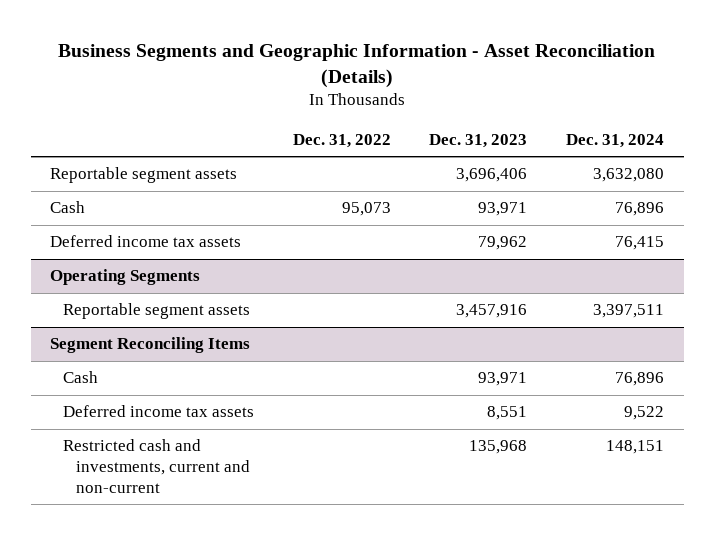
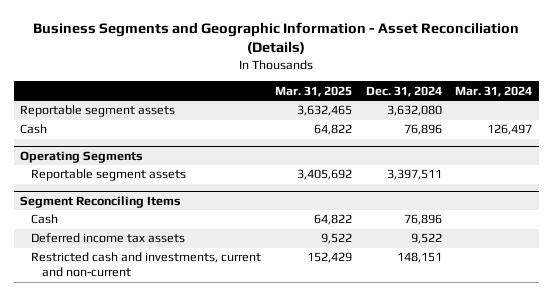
- | Dec. 31, 2022 | Dec. 31, 2023 | Dec. 31, 2024
+ | Mar. 31, 2025 | Dec. 31, 2024 | Mar. 31, 2024
- Deferred income tax assets | | 79,962 | 76,415

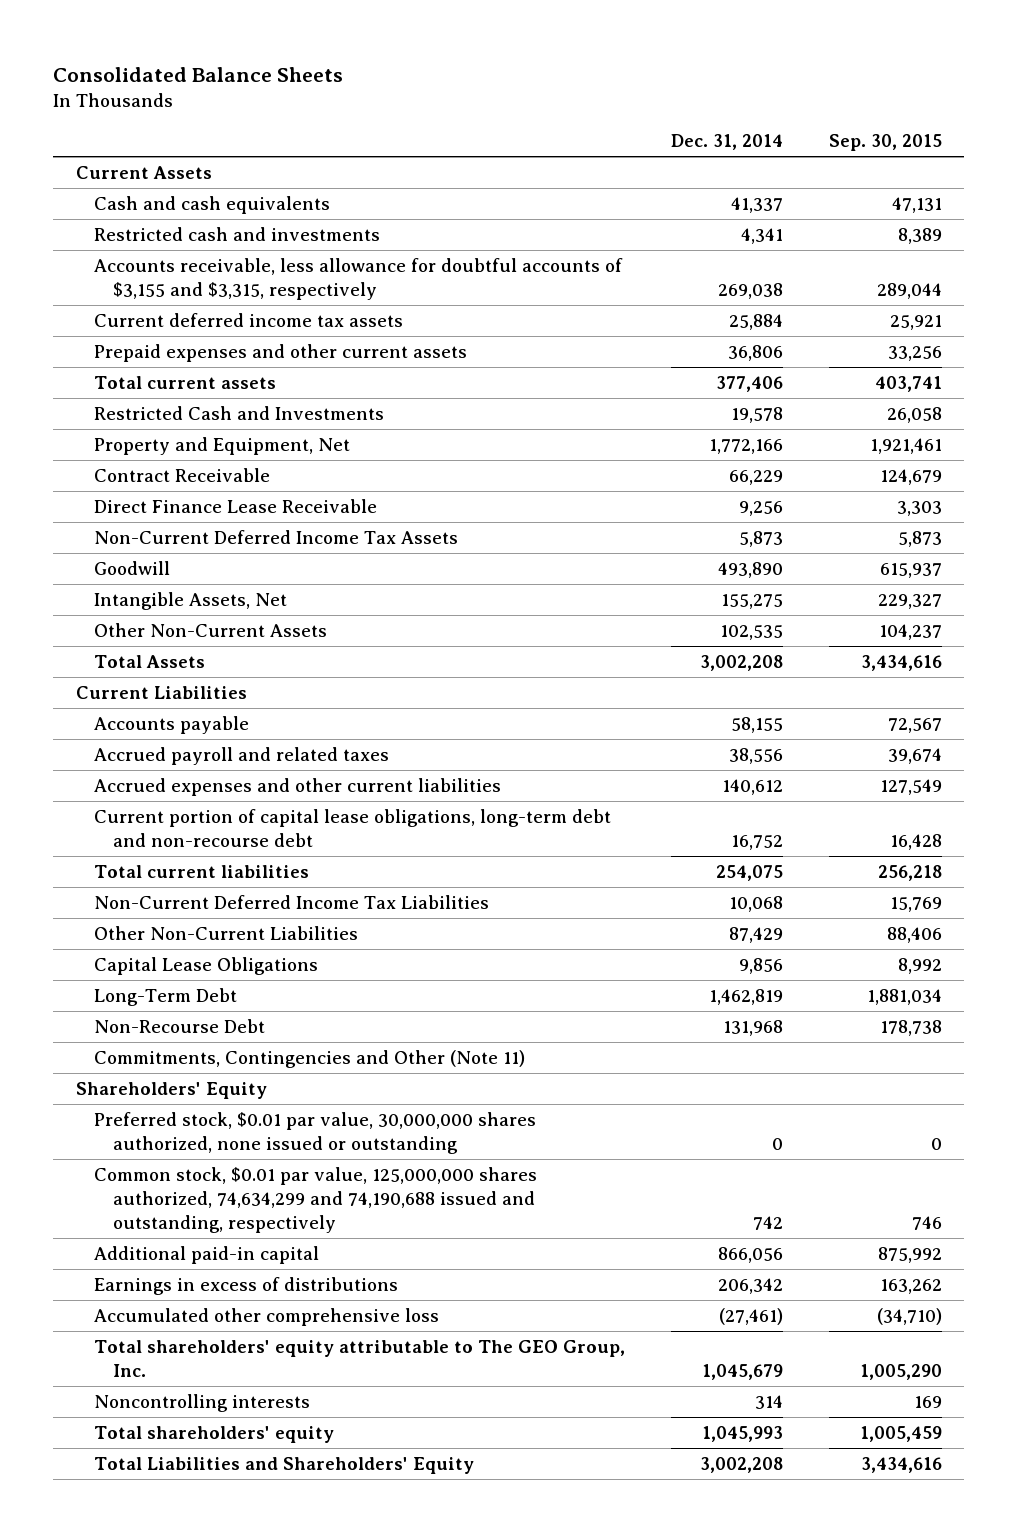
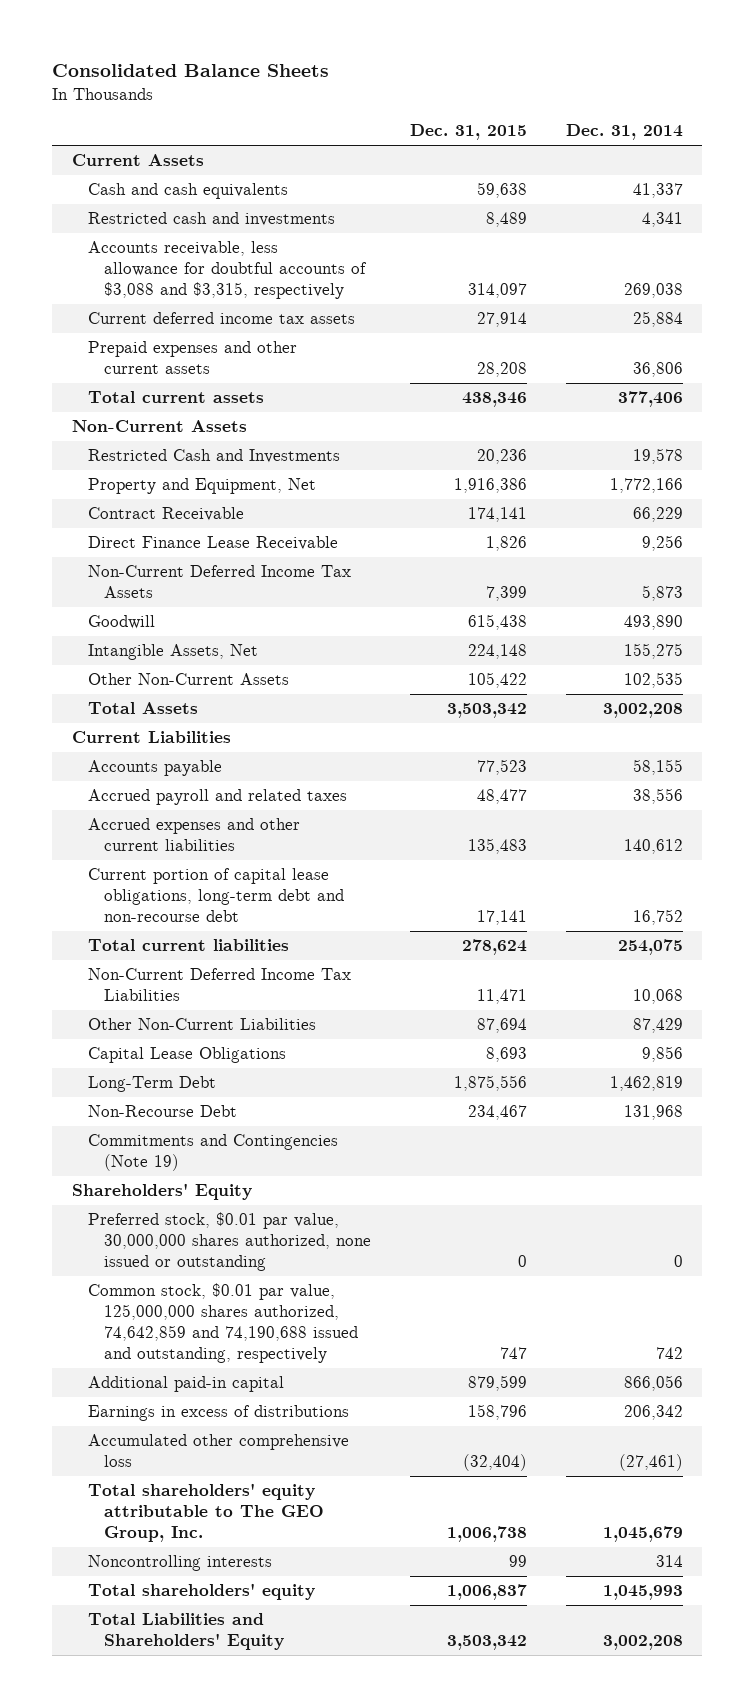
- | Dec. 31, 2014 | Sep. 30, 2015
+ | Dec. 31, 2015 | Dec. 31, 2014
- Accounts receivable, less allowance for doubtful accounts of $3,155 and $3,315, respectively | 269,038 | 289,044
+ Accounts receivable, less allowance for doubtful accounts of $3,088 and $3,315, respectively | 314,097 | 269,038
+ Non-Current Assets
- Commitments, Contingencies and Other (Note 11)
+ Commitments and Contingencies (Note 19)
- Common stock, $0.01 par value, 125,000,000 shares authorized, 74,634,299 and 74,190,688 issued and outstanding, respectively | 742 | 746
+ Common stock, $0.01 par value, 125,000,000 shares authorized, 74,642,859 and 74,190,688 issued and outstanding, respectively | 747 | 742

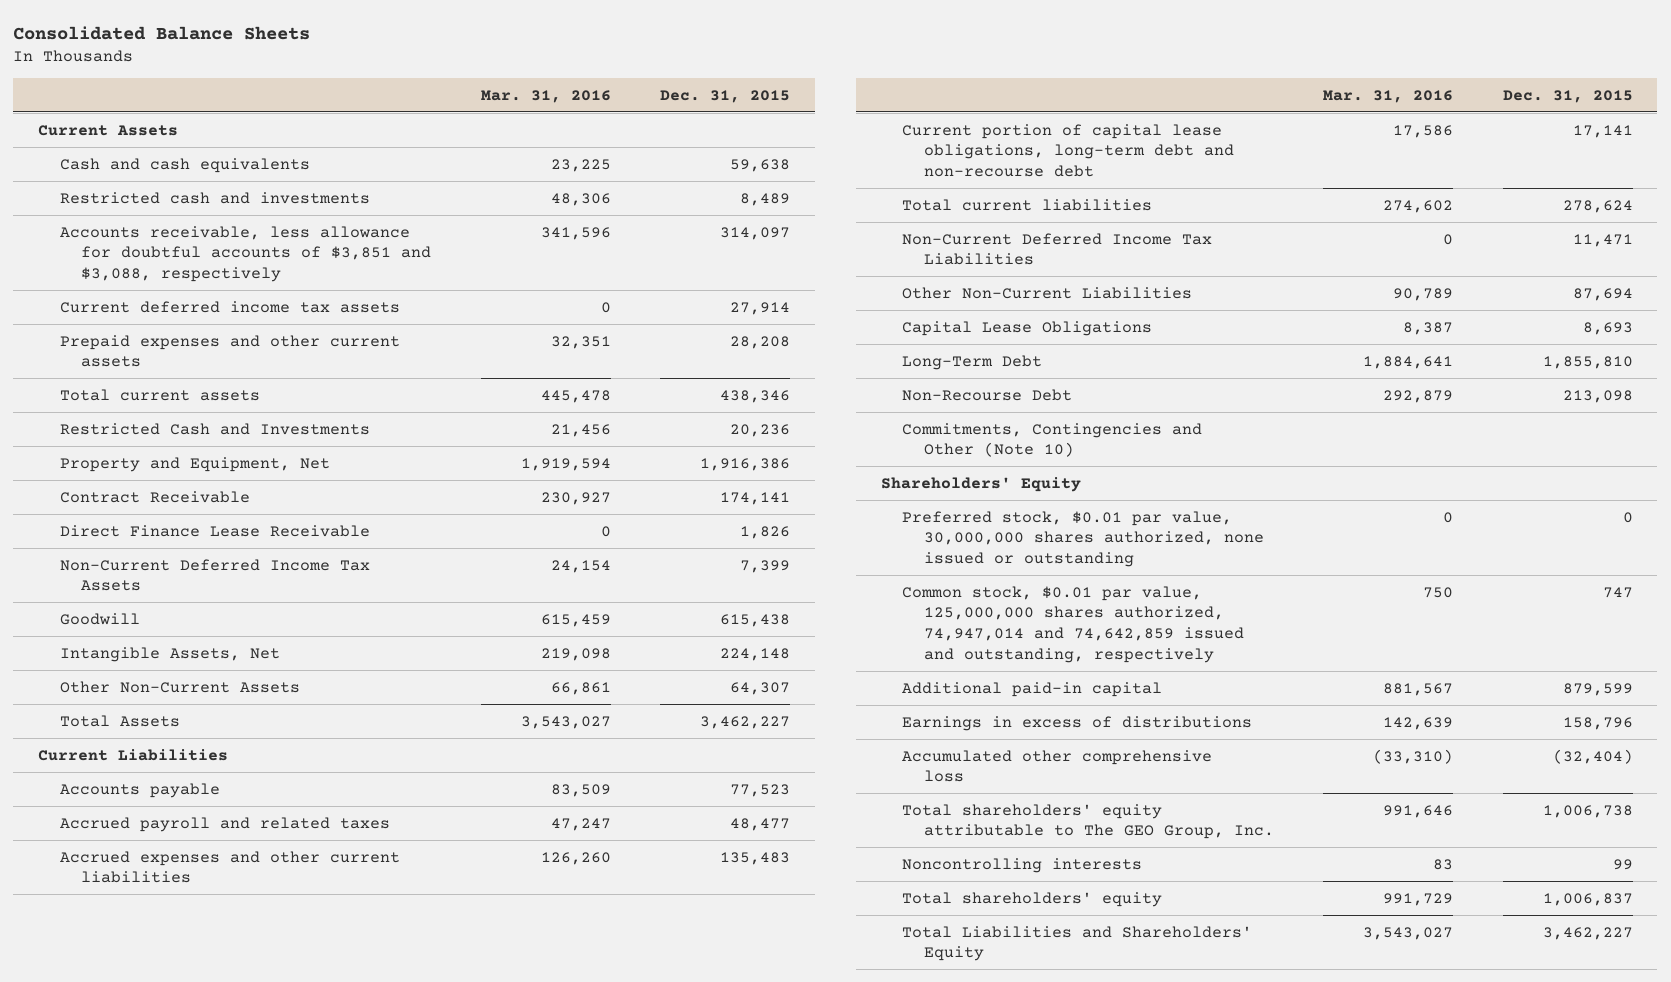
- | Dec. 31, 2015 | Dec. 31, 2014
+ | Mar. 31, 2016 | Dec. 31, 2015
- Accounts receivable, less allowance for doubtful accounts of $3,088 and $3,315, respectively | 314,097 | 269,038
+ Accounts receivable, less allowance for doubtful accounts of $3,851 and $3,088, respectively | 341,596 | 314,097
- Non-Current Assets
- Other Non-Current Assets | 105,422 | 102,535
- Total Assets | 3,503,342 | 3,002,208
+ Other Non-Current Assets | 66,861 | 64,307
+ Total Assets | 3,543,027 | 3,462,227
- Long-Term Debt | 1,875,556 | 1,462,819
- Non-Recourse Debt | 234,467 | 131,968
- Commitments and Contingencies (Note 19)
+ Long-Term Debt | 1,884,641 | 1,855,810
+ Non-Recourse Debt | 292,879 | 213,098
+ Commitments, Contingencies and Other (Note 10)
- Common stock, $0.01 par value, 125,000,000 shares authorized, 74,642,859 and 74,190,688 issued and outstanding, respectively | 747 | 742
+ Common stock, $0.01 par value, 125,000,000 shares authorized, 74,947,014 and 74,642,859 issued and outstanding, respectively | 750 | 747
- Total Liabilities and Shareholders' Equity | 3,503,342 | 3,002,208
+ Total Liabilities and Shareholders' Equity | 3,543,027 | 3,462,227

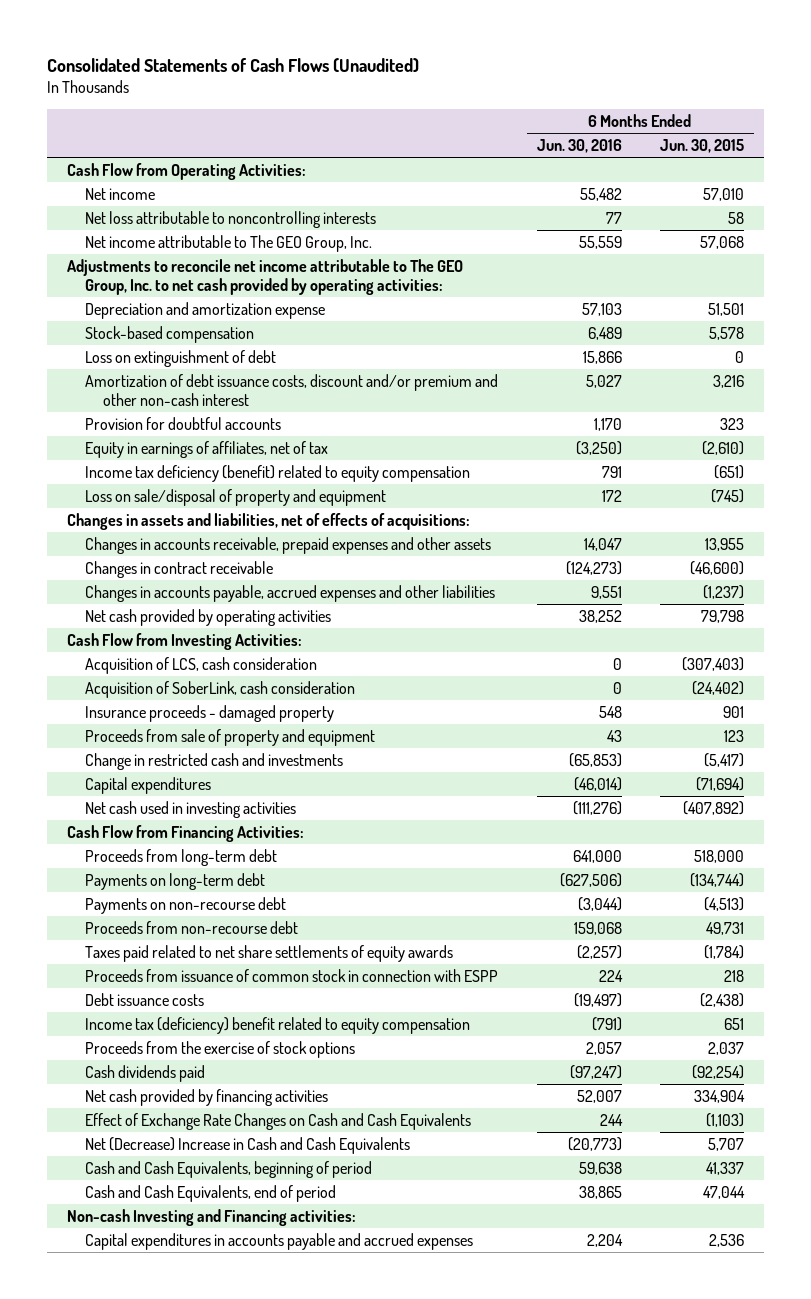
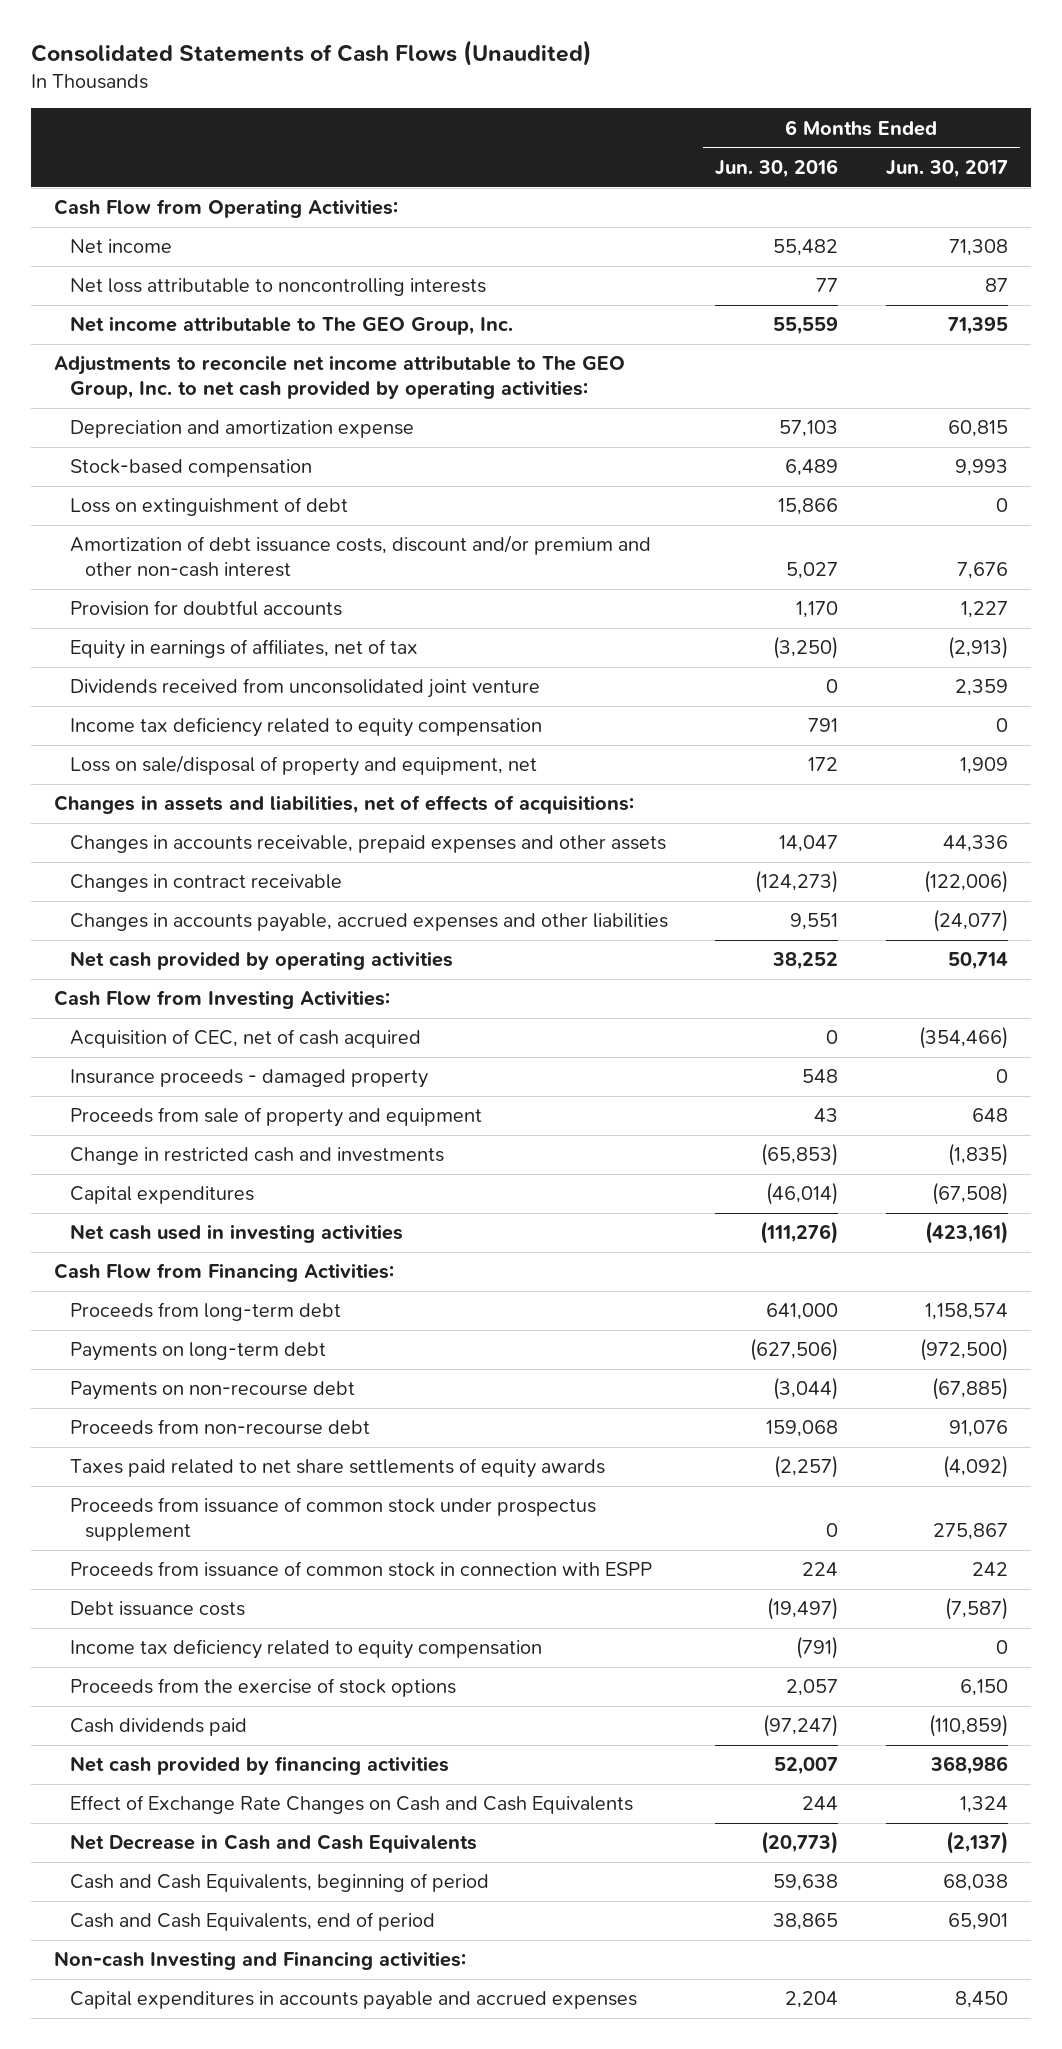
- | 6 Months Ended Jun. 30, 2016 | 6 Months Ended Jun. 30, 2015
+ | 6 Months Ended Jun. 30, 2016 | 6 Months Ended Jun. 30, 2017
- Income tax deficiency (benefit) related to equity compensation | 791 | (651)
- Loss on sale/disposal of property and equipment | 172 | (745)
+ Dividends received from unconsolidated joint venture | 0 | 2,359
+ Income tax deficiency related to equity compensation | 791 | 0
+ Loss on sale/disposal of property and equipment, net | 172 | 1,909
- Acquisition of LCS, cash consideration | 0 | (307,403)
- Acquisition of SoberLink, cash consideration | 0 | (24,402)
+ Acquisition of CEC, net of cash acquired | 0 | (354,466)
+ Proceeds from issuance of common stock under prospectus supplement | 0 | 275,867
- Income tax (deficiency) benefit related to equity compensation | (791) | 651
+ Income tax deficiency related to equity compensation | (791) | 0
- Net (Decrease) Increase in Cash and Cash Equivalents | (20,773) | 5,707
+ Net Decrease in Cash and Cash Equivalents | (20,773) | (2,137)

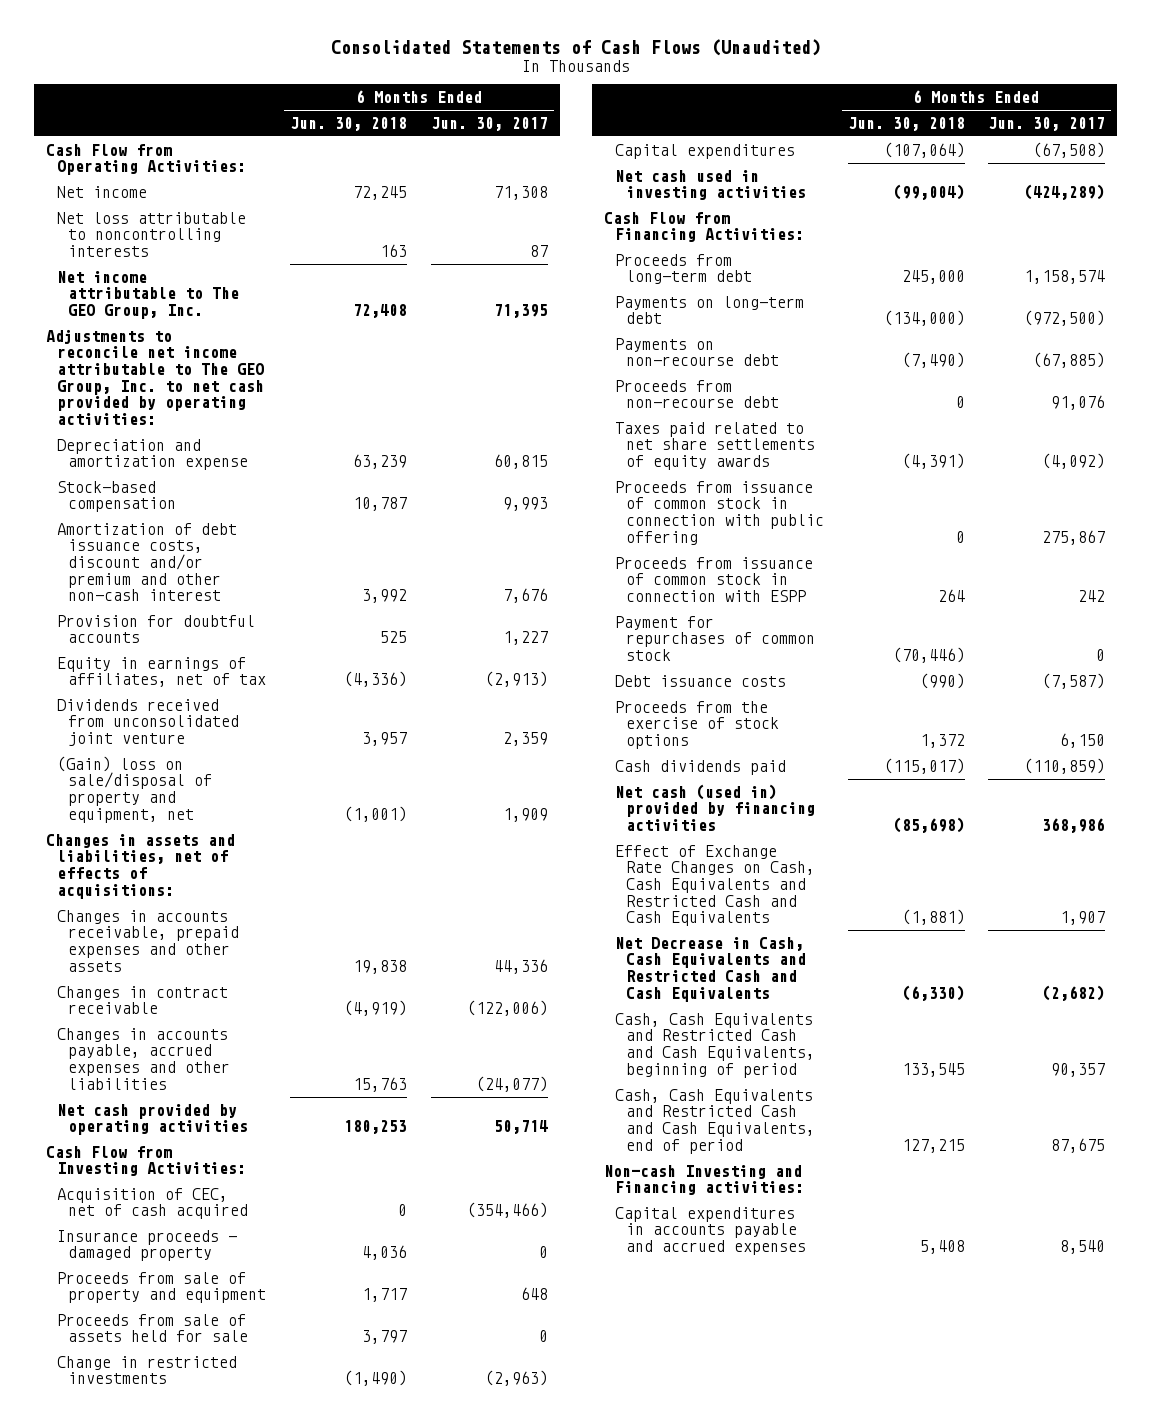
- | 6 Months Ended Jun. 30, 2016 | 6 Months Ended Jun. 30, 2017
+ | 6 Months Ended Jun. 30, 2018 | 6 Months Ended Jun. 30, 2017
- Loss on extinguishment of debt | 15,866 | 0
- Income tax deficiency related to equity compensation | 791 | 0
- Loss on sale/disposal of property and equipment, net | 172 | 1,909
+ (Gain) loss on sale/disposal of property and equipment, net | (1,001) | 1,909
- Change in restricted cash and investments | (65,853) | (1,835)
+ Proceeds from sale of assets held for sale | 3,797 | 0
+ Change in restricted investments | (1,490) | (2,963)
- Net cash used in investing activities | (111,276) | (423,161)
+ Net cash used in investing activities | (99,004) | (424,289)
- Proceeds from issuance of common stock under prospectus supplement | 0 | 275,867
+ Proceeds from issuance of common stock in connection with public offering | 0 | 275,867
+ Payment for repurchases of common stock | (70,446) | 0
- Income tax deficiency related to equity compensation | (791) | 0
- Net cash provided by financing activities | 52,007 | 368,986
- Effect of Exchange Rate Changes on Cash and Cash Equivalents | 244 | 1,324
- Net Decrease in Cash and Cash Equivalents | (20,773) | (2,137)
- Cash and Cash Equivalents, beginning of period | 59,638 | 68,038
- Cash and Cash Equivalents, end of period | 38,865 | 65,901
+ Net cash (used in) provided by financing activities | (85,698) | 368,986
+ Effect of Exchange Rate Changes on Cash, Cash Equivalents and Restricted Cash and Cash Equivalents | (1,881) | 1,907
+ Net Decrease in Cash, Cash Equivalents and Restricted Cash and Cash Equivalents | (6,330) | (2,682)
+ Cash, Cash Equivalents and Restricted Cash and Cash Equivalents, beginning of period | 133,545 | 90,357
+ Cash, Cash Equivalents and Restricted Cash and Cash Equivalents, end of period | 127,215 | 87,675
- Capital expenditures in accounts payable and accrued expenses | 2,204 | 8,450
+ Capital expenditures in accounts payable and accrued expenses | 5,408 | 8,540

